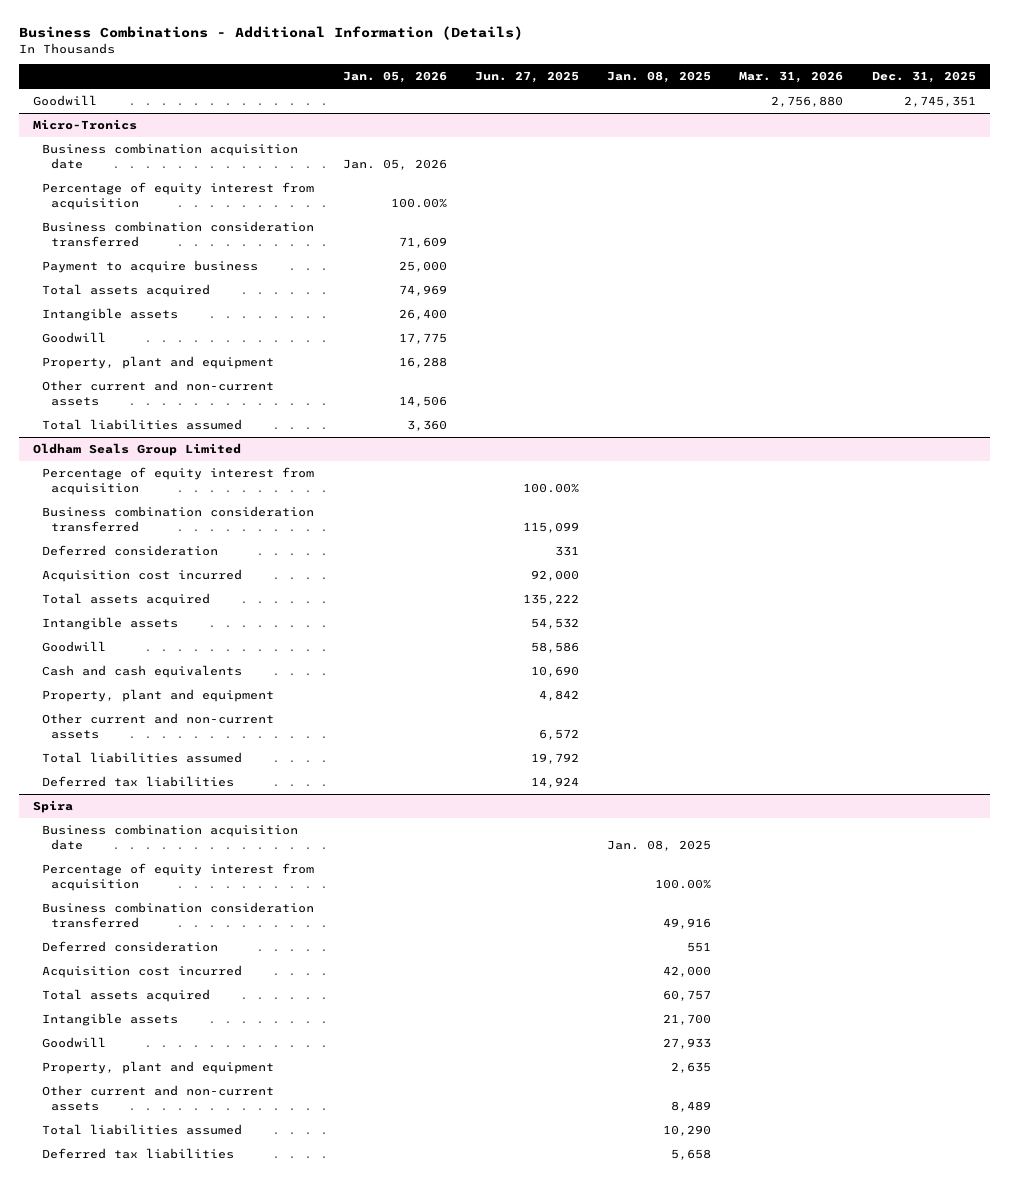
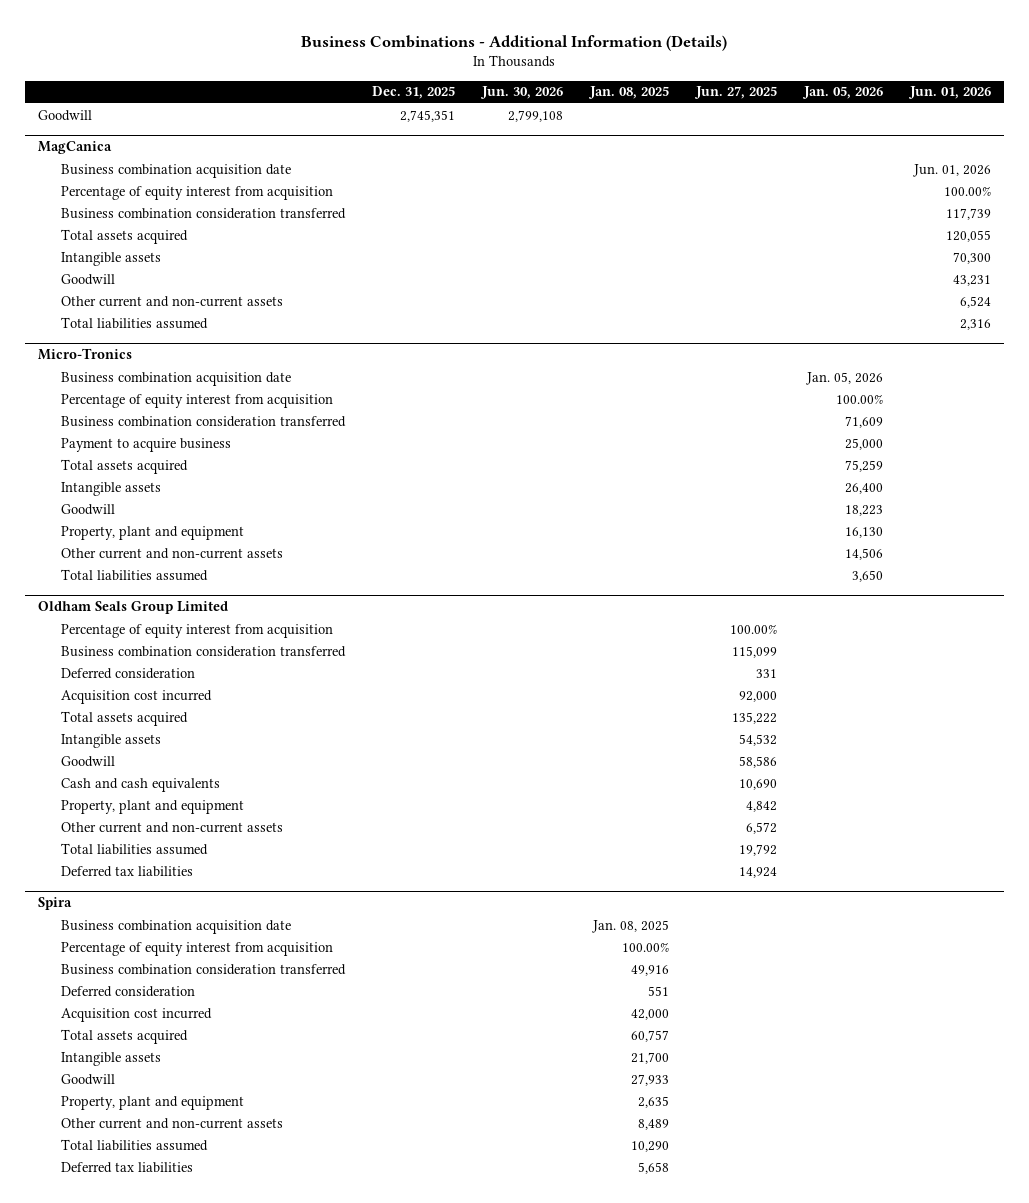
- | Jan. 05, 2026 | Jun. 27, 2025 | Jan. 08, 2025 | Mar. 31, 2026 | Dec. 31, 2025
+ | Dec. 31, 2025 | Jun. 30, 2026 | Jan. 08, 2025 | Jun. 27, 2025 | Jan. 05, 2026 | Jun. 01, 2026
+ MagCanica
+ Business combination acquisition date | | | | | | Jun. 01, 2026
+ Percentage of equity interest from acquisition | | | | | | 100.00%
+ Business combination consideration transferred | | | | | | 117,739
+ Total assets acquired | | | | | | 120,055
+ Intangible assets | | | | | | 70,300
+ Goodwill | | | | | | 43,231
+ Other current and non-current assets | | | | | | 6,524
+ Total liabilities assumed | | | | | | 2,316
@ Micro-Tronics
- Total assets acquired | 74,969 | | | |
+ Total assets acquired | | | | | 75,259 |
- Goodwill | 17,775 | | | |
- Property, plant and equipment | 16,288 | | | |
+ Goodwill | | | | | 18,223 |
+ Property, plant and equipment | | | | | 16,130 |
- Total liabilities assumed | 3,360 | | | |
+ Total liabilities assumed | | | | | 3,650 |

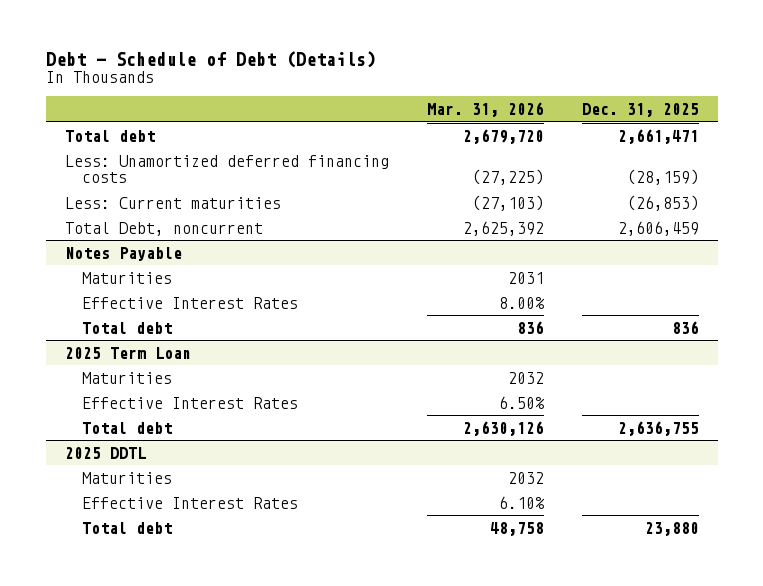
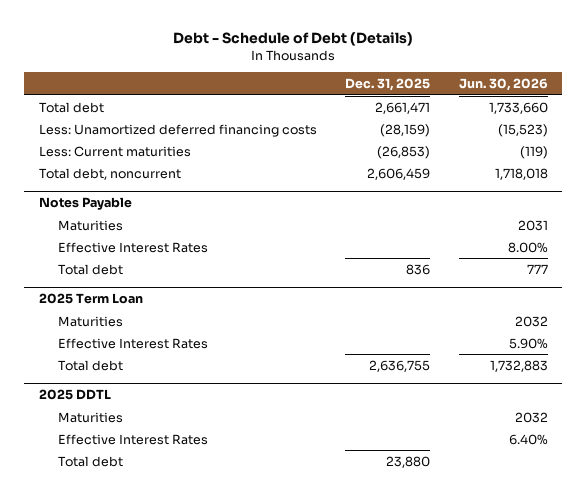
- | Mar. 31, 2026 | Dec. 31, 2025
+ | Dec. 31, 2025 | Jun. 30, 2026
- Total Debt, noncurrent | 2,625,392 | 2,606,459
+ Total debt, noncurrent | 2,606,459 | 1,718,018

